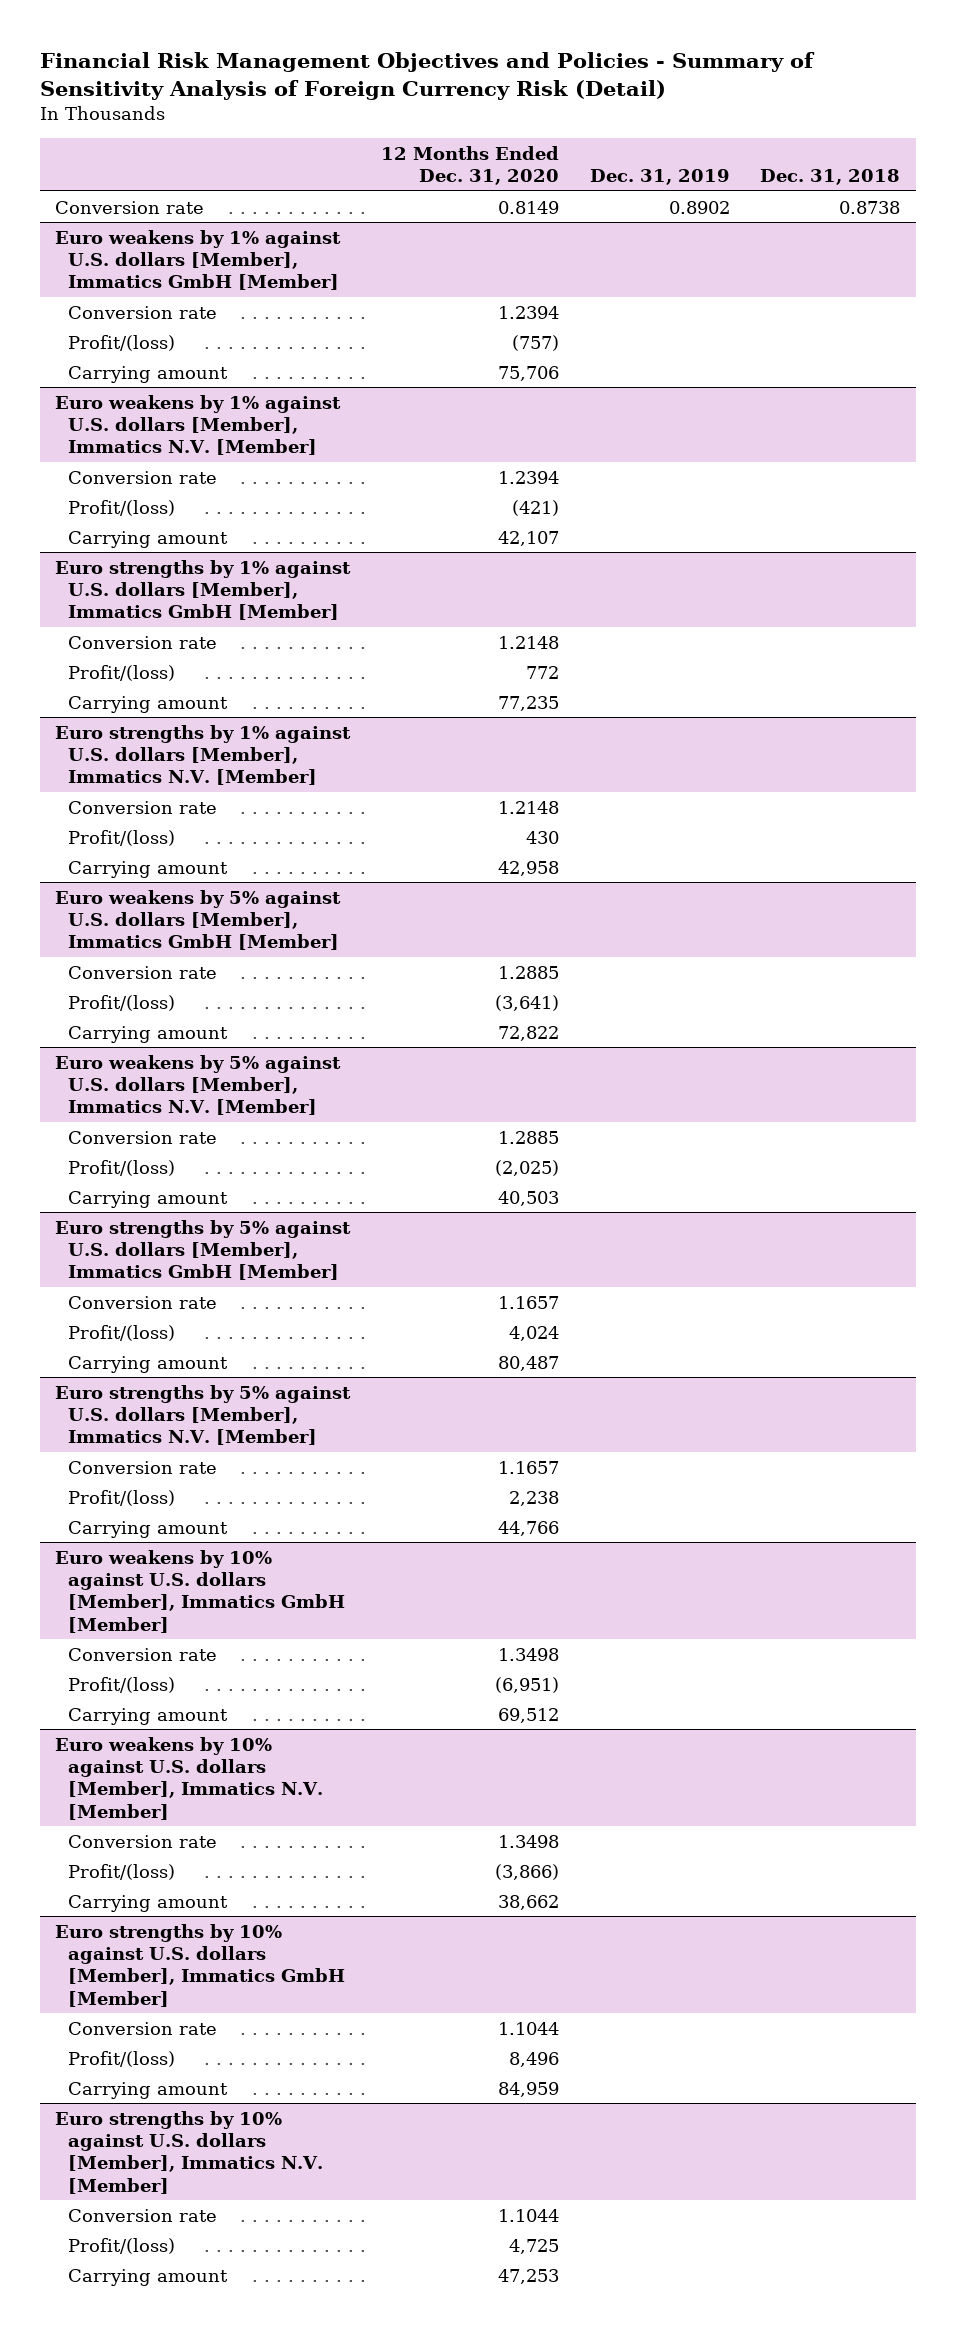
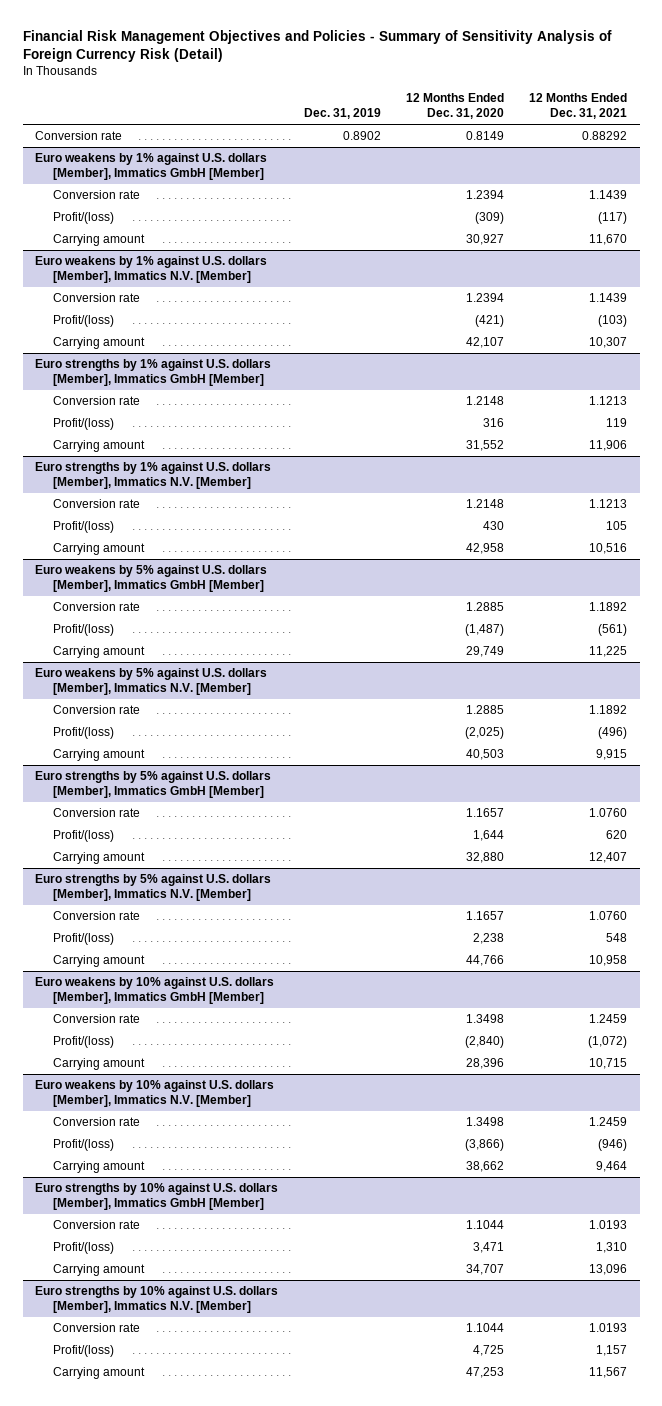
- | 12 Months Ended Dec. 31, 2020 | Dec. 31, 2019 | Dec. 31, 2018
+ | Dec. 31, 2019 | 12 Months Ended Dec. 31, 2020 | 12 Months Ended Dec. 31, 2021
@ Euro weakens by 1% against U.S. dollars [Member], Immatics GmbH [Member]
- Profit/(loss) | (757) | |
- Carrying amount | 75,706 | |
+ Profit/(loss) | | (309) | (117)
+ Carrying amount | | 30,927 | 11,670
@ Euro strengths by 1% against U.S. dollars [Member], Immatics GmbH [Member]
- Profit/(loss) | 772 | |
- Carrying amount | 77,235 | |
+ Profit/(loss) | | 316 | 119
+ Carrying amount | | 31,552 | 11,906
@ Euro weakens by 5% against U.S. dollars [Member], Immatics GmbH [Member]
- Profit/(loss) | (3,641) | |
- Carrying amount | 72,822 | |
+ Profit/(loss) | | (1,487) | (561)
+ Carrying amount | | 29,749 | 11,225
@ Euro strengths by 5% against U.S. dollars [Member], Immatics GmbH [Member]
- Profit/(loss) | 4,024 | |
- Carrying amount | 80,487 | |
+ Profit/(loss) | | 1,644 | 620
+ Carrying amount | | 32,880 | 12,407
@ Euro weakens by 10% against U.S. dollars [Member], Immatics GmbH [Member]
- Profit/(loss) | (6,951) | |
- Carrying amount | 69,512 | |
+ Profit/(loss) | | (2,840) | (1,072)
+ Carrying amount | | 28,396 | 10,715
@ Euro strengths by 10% against U.S. dollars [Member], Immatics GmbH [Member]
- Profit/(loss) | 8,496 | |
- Carrying amount | 84,959 | |
+ Profit/(loss) | | 3,471 | 1,310
+ Carrying amount | | 34,707 | 13,096

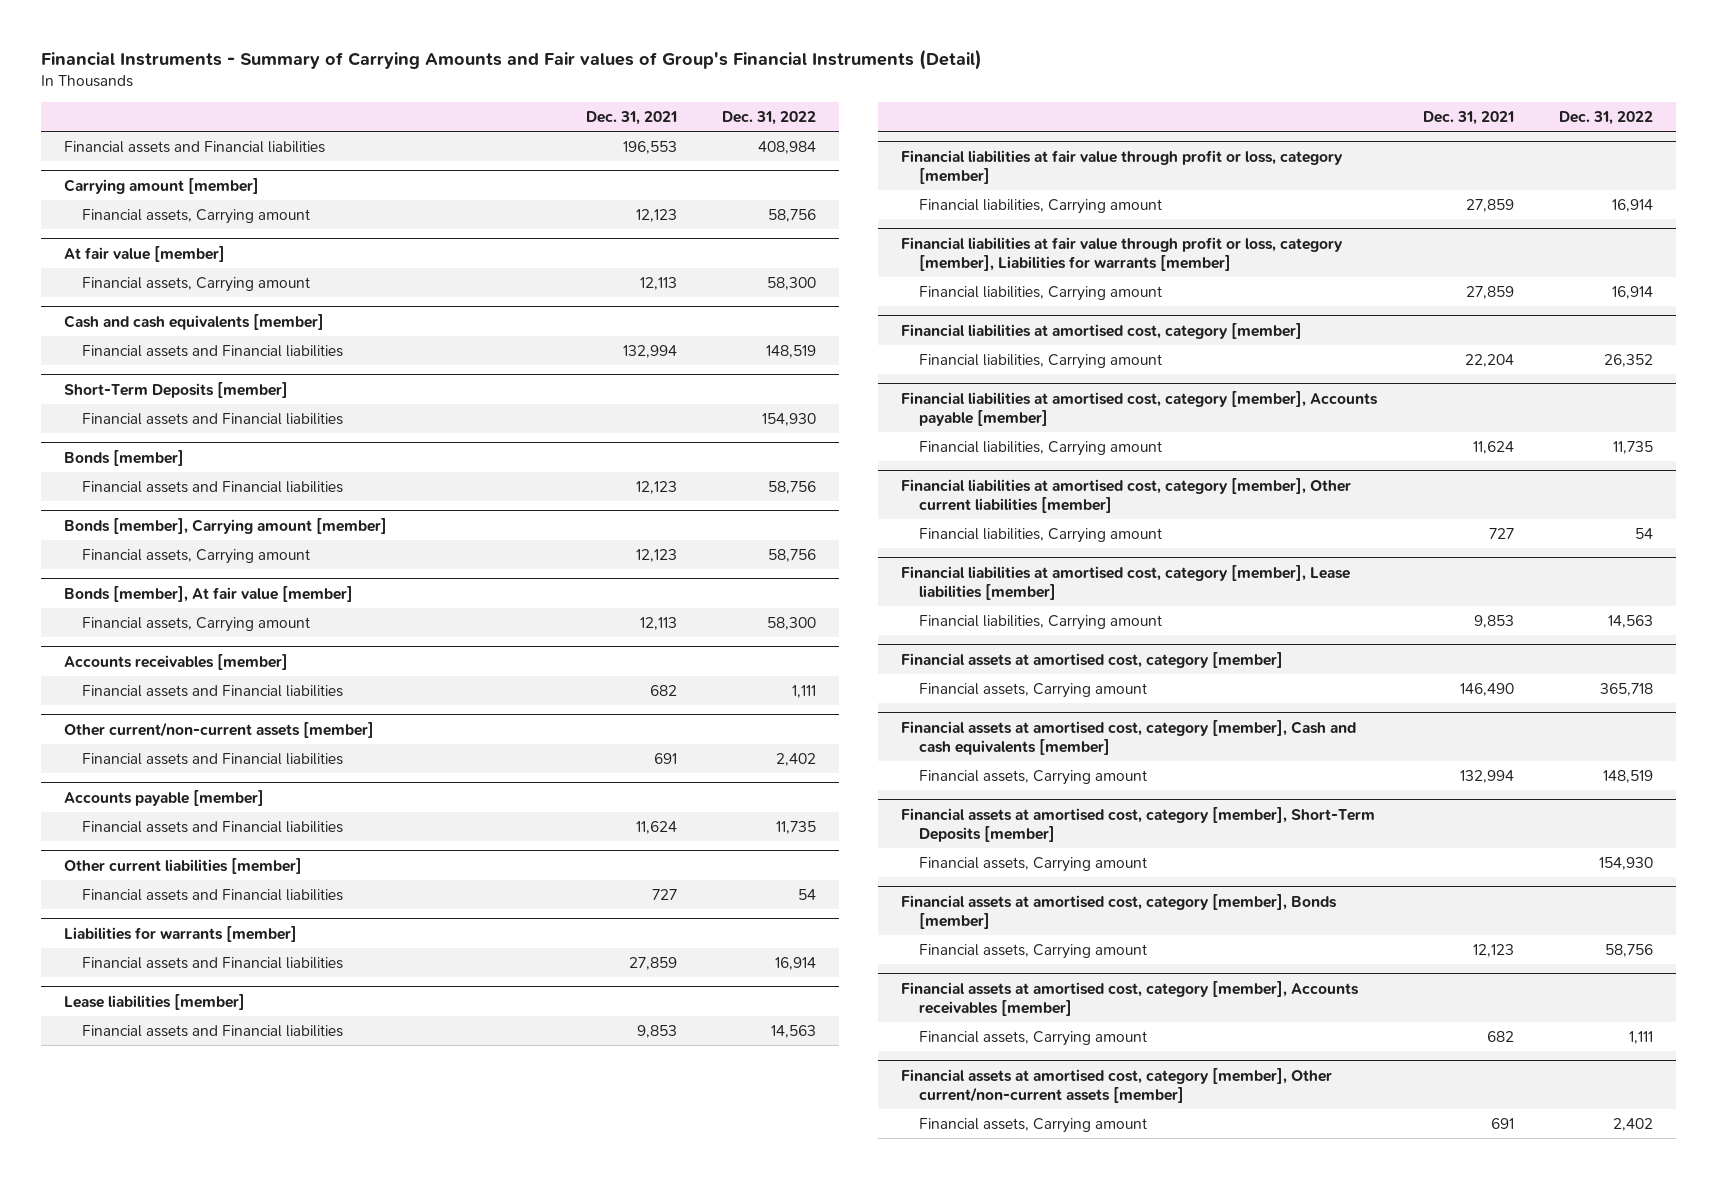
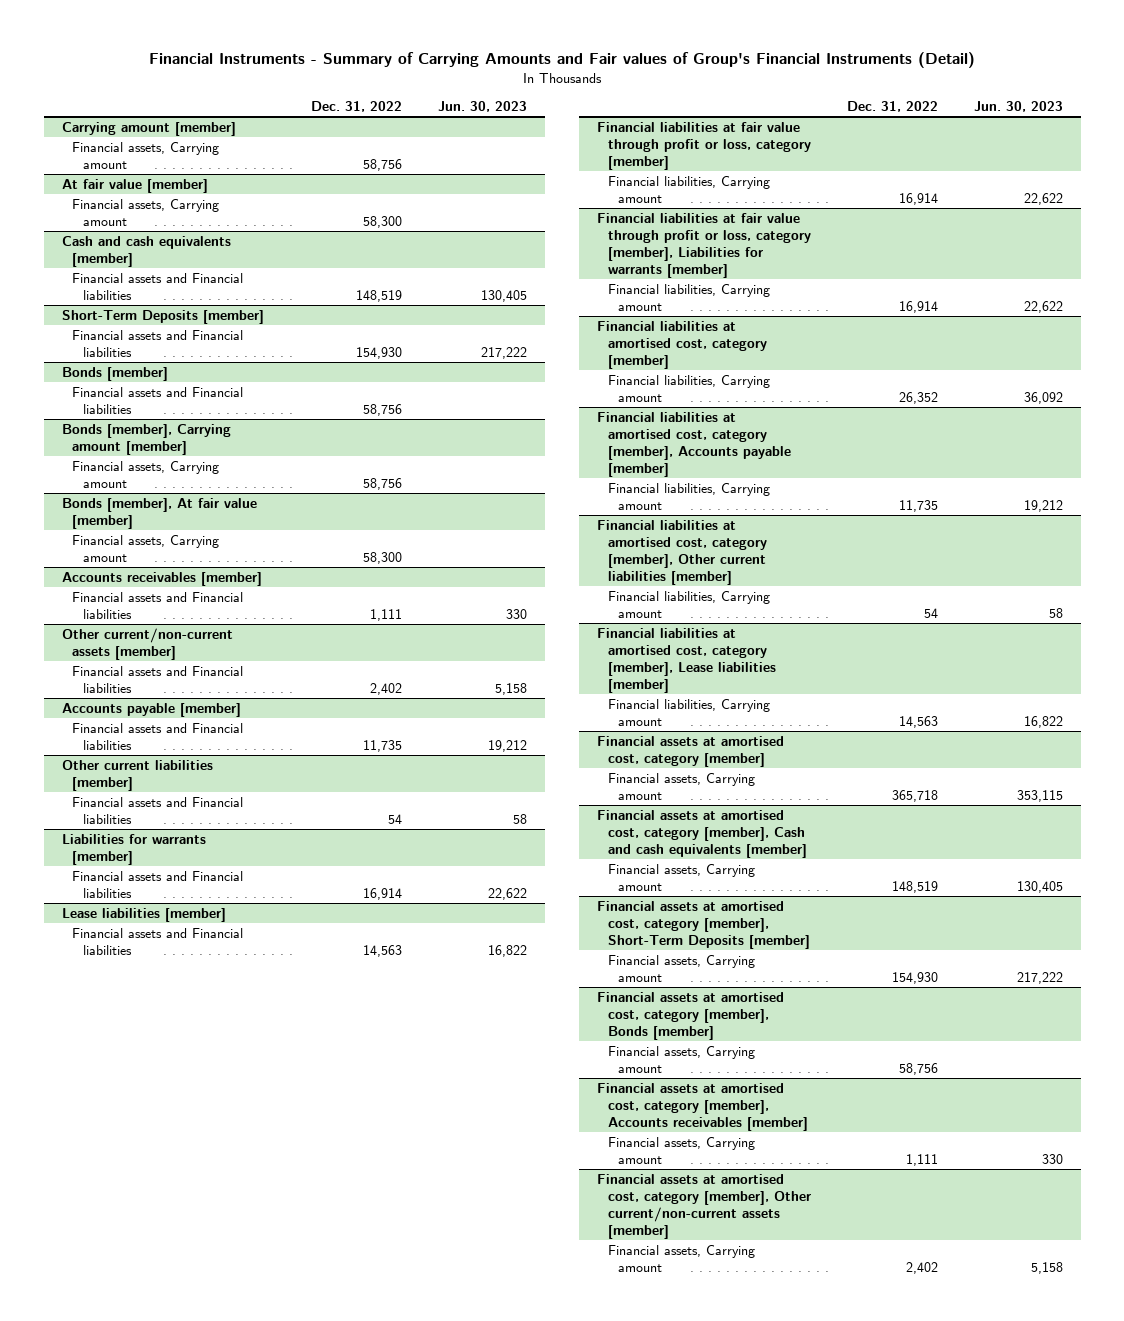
- | Dec. 31, 2021 | Dec. 31, 2022
+ | Dec. 31, 2022 | Jun. 30, 2023
- Financial assets and Financial liabilities | 196,553 | 408,984

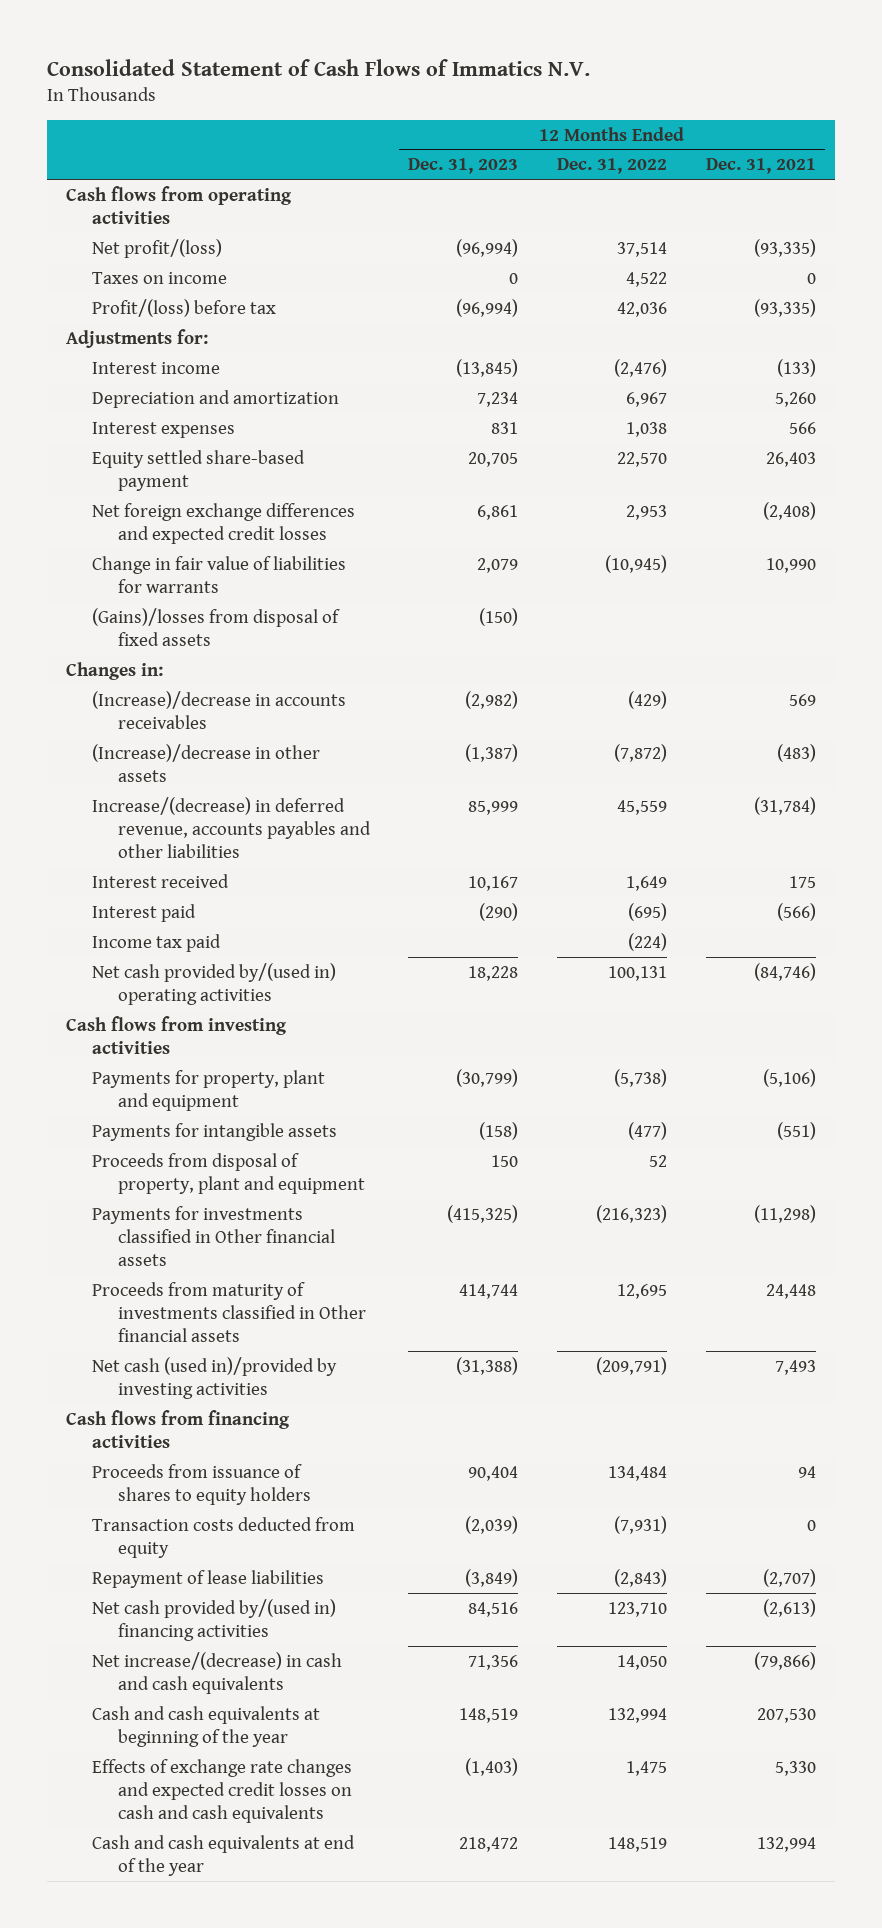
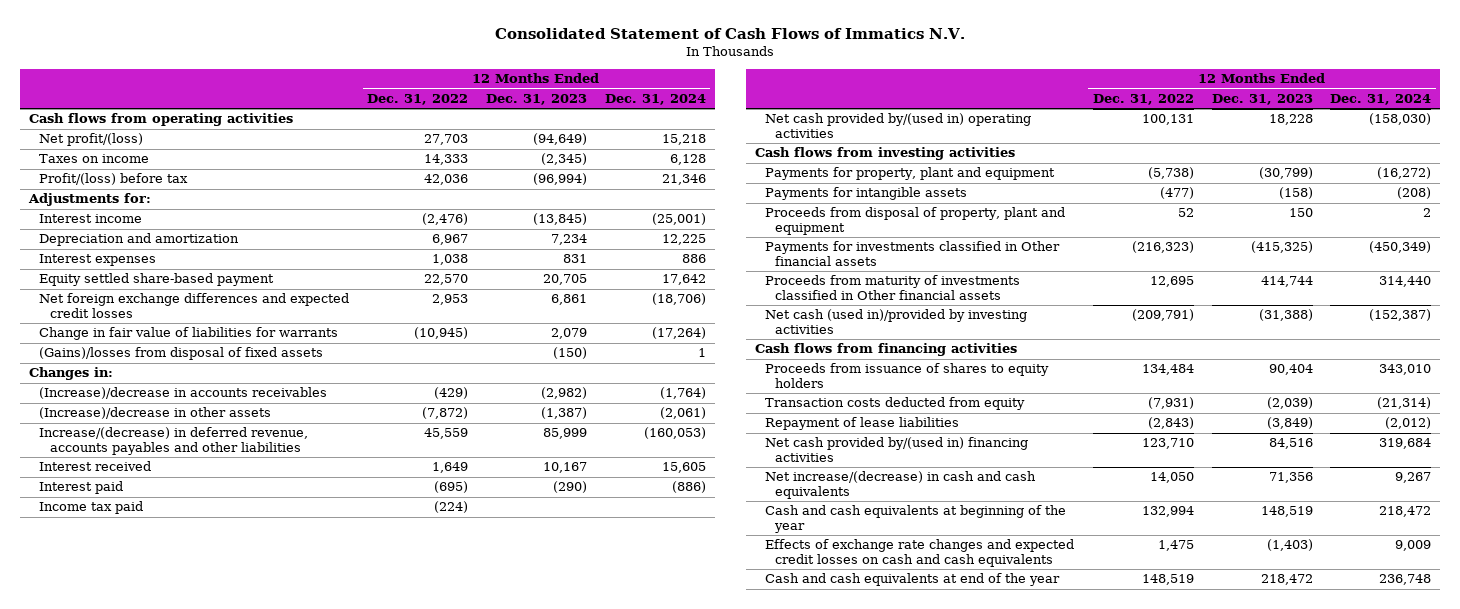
- | 12 Months Ended Dec. 31, 2023 | 12 Months Ended Dec. 31, 2022 | 12 Months Ended Dec. 31, 2021
+ | 12 Months Ended Dec. 31, 2022 | 12 Months Ended Dec. 31, 2023 | 12 Months Ended Dec. 31, 2024
- Net profit/(loss) | (96,994) | 37,514 | (93,335)
- Taxes on income | 0 | 4,522 | 0
+ Net profit/(loss) | 27,703 | (94,649) | 15,218
+ Taxes on income | 14,333 | (2,345) | 6,128

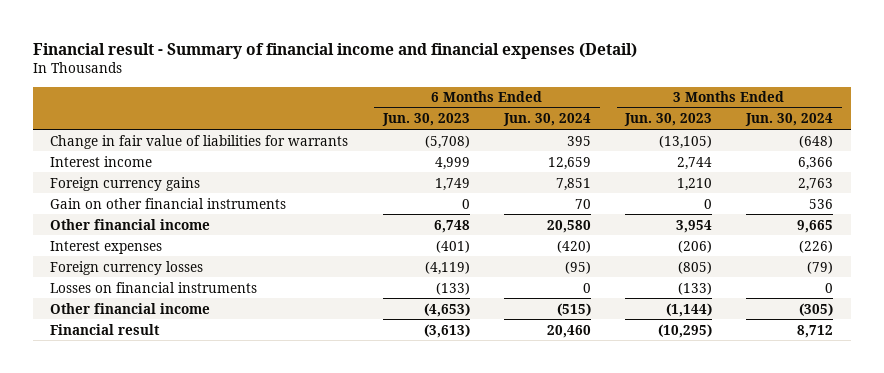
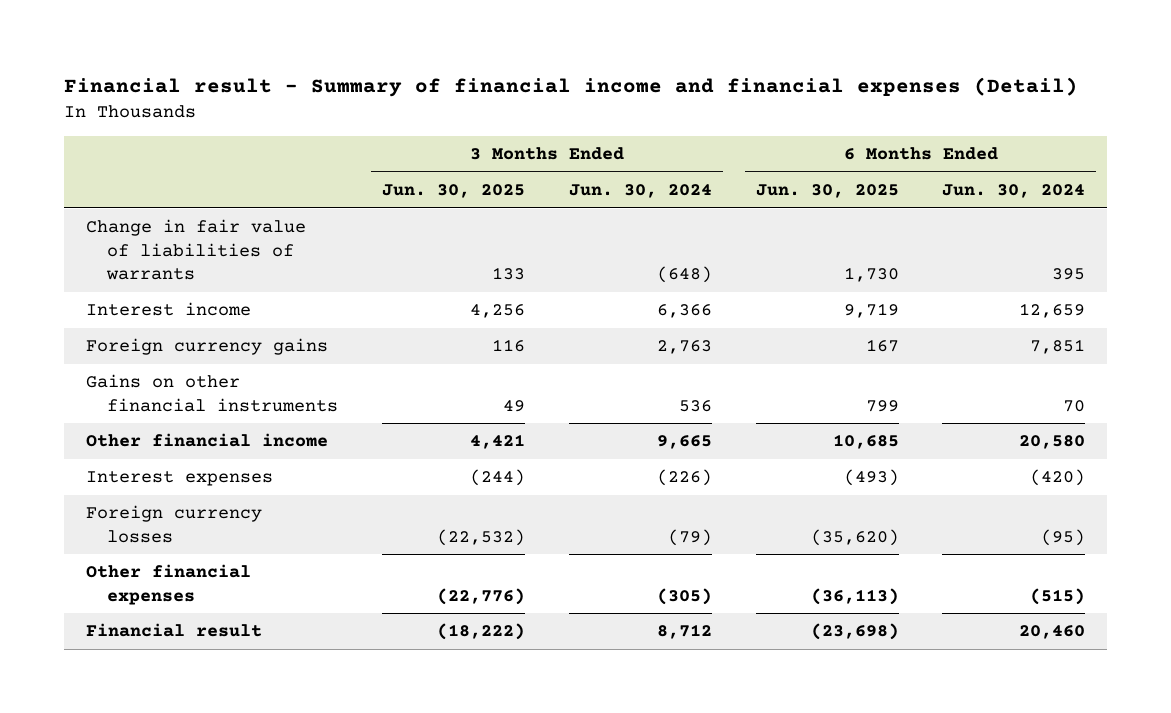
- | 6 Months Ended Jun. 30, 2023 | 6 Months Ended Jun. 30, 2024 | 3 Months Ended Jun. 30, 2023 | 3 Months Ended Jun. 30, 2024
+ | 3 Months Ended Jun. 30, 2025 | 3 Months Ended Jun. 30, 2024 | 6 Months Ended Jun. 30, 2025 | 6 Months Ended Jun. 30, 2024
- Change in fair value of liabilities for warrants | (5,708) | 395 | (13,105) | (648)
+ Change in fair value of liabilities of warrants | 133 | (648) | 1,730 | 395
- Gain on other financial instruments | 0 | 70 | 0 | 536
+ Gains on other financial instruments | 49 | 536 | 799 | 70
- Losses on financial instruments | (133) | 0 | (133) | 0
- Other financial income | (4,653) | (515) | (1,144) | (305)
+ Other financial expenses | (22,776) | (305) | (36,113) | (515)

